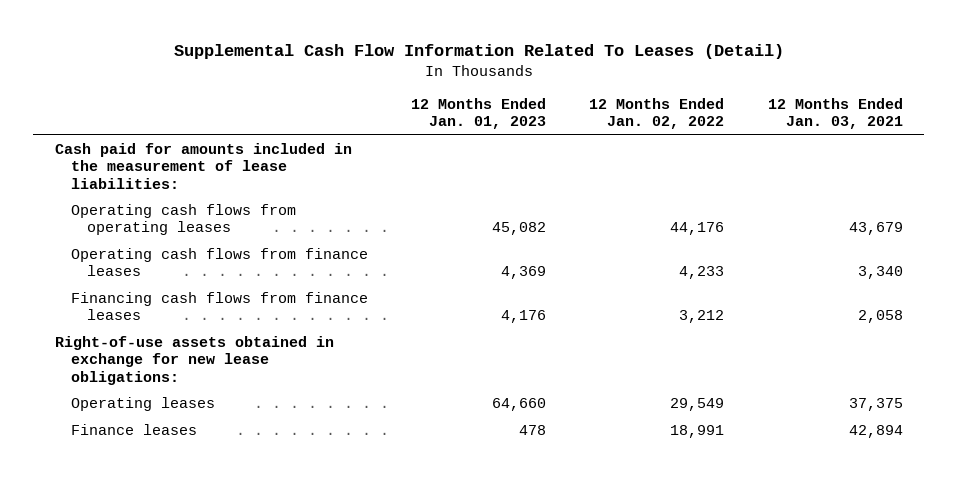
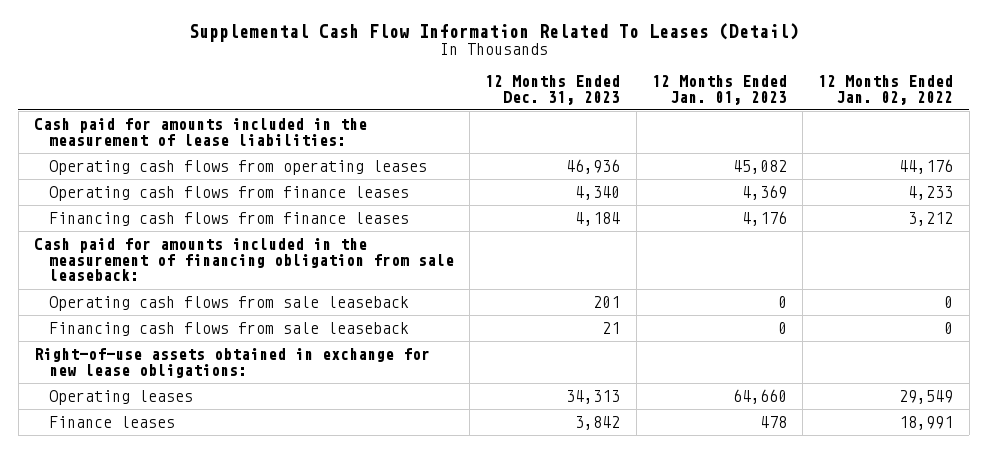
- | 12 Months Ended Jan. 01, 2023 | 12 Months Ended Jan. 02, 2022 | 12 Months Ended Jan. 03, 2021
+ | 12 Months Ended Dec. 31, 2023 | 12 Months Ended Jan. 01, 2023 | 12 Months Ended Jan. 02, 2022
+ Cash paid for amounts included in the measurement of financing obligation from sale leaseback:
+ Operating cash flows from sale leaseback | 201 | 0 | 0
+ Financing cash flows from sale leaseback | 21 | 0 | 0

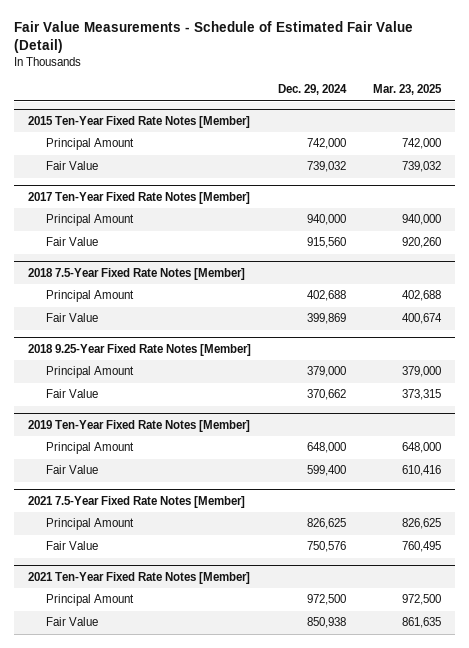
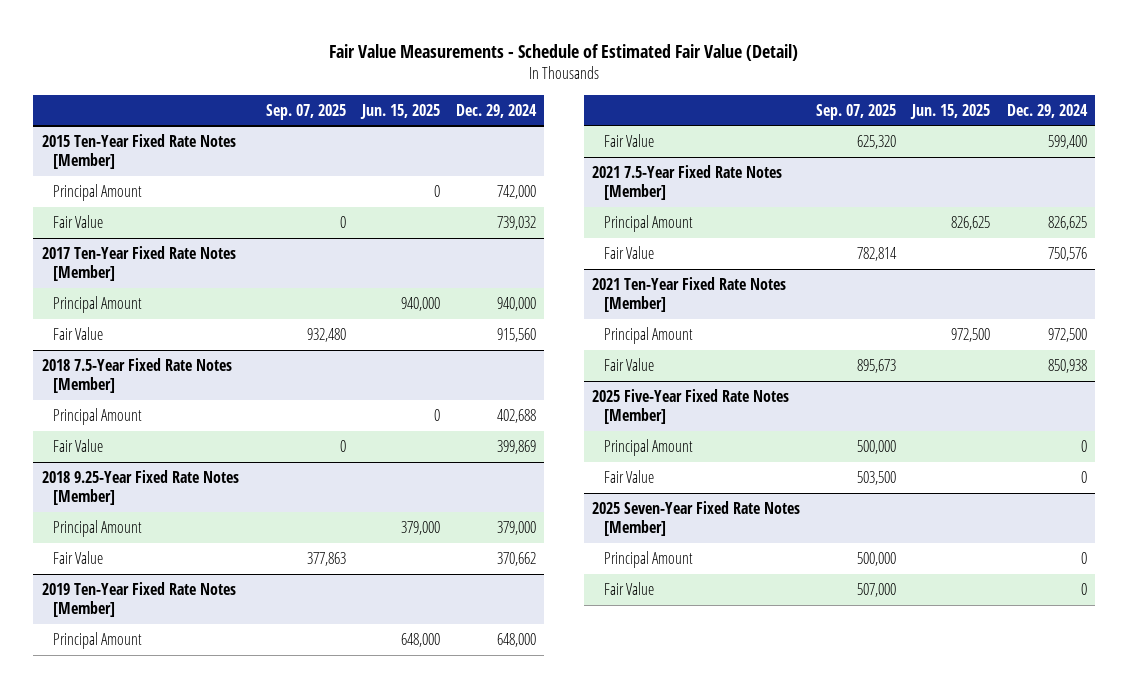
- | Dec. 29, 2024 | Mar. 23, 2025
+ | Sep. 07, 2025 | Jun. 15, 2025 | Dec. 29, 2024
+ 2025 Five-Year Fixed Rate Notes [Member]
+ Principal Amount | 500,000 | | 0
+ Fair Value | 503,500 | | 0
+ 2025 Seven-Year Fixed Rate Notes [Member]
+ Principal Amount | 500,000 | | 0
+ Fair Value | 507,000 | | 0

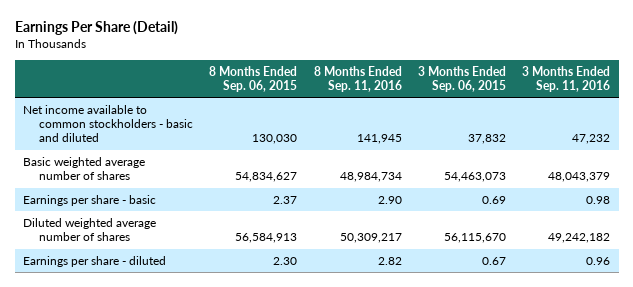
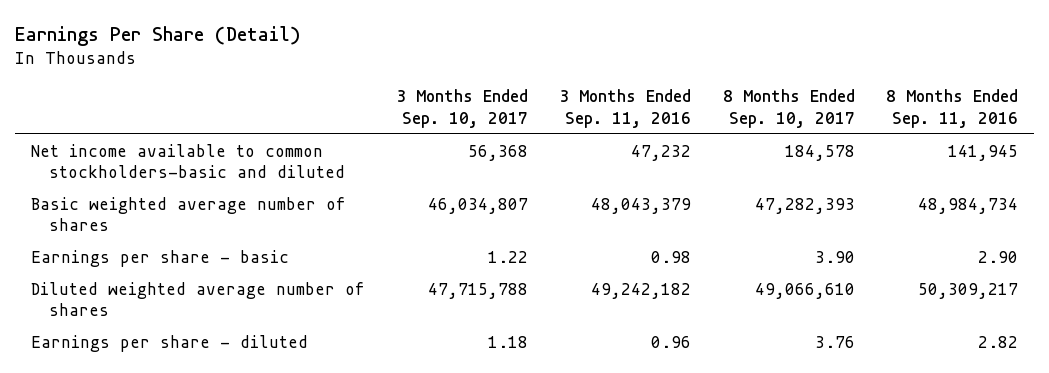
- | 8 Months Ended Sep. 06, 2015 | 8 Months Ended Sep. 11, 2016 | 3 Months Ended Sep. 06, 2015 | 3 Months Ended Sep. 11, 2016
+ | 3 Months Ended Sep. 10, 2017 | 3 Months Ended Sep. 11, 2016 | 8 Months Ended Sep. 10, 2017 | 8 Months Ended Sep. 11, 2016
- Net income available to common stockholders - basic and diluted | 130,030 | 141,945 | 37,832 | 47,232
+ Net income available to common stockholders-basic and diluted | 56,368 | 47,232 | 184,578 | 141,945

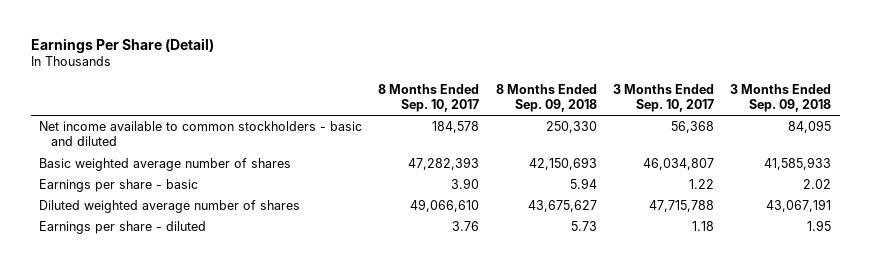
- | 3 Months Ended Sep. 10, 2017 | 3 Months Ended Sep. 11, 2016 | 8 Months Ended Sep. 10, 2017 | 8 Months Ended Sep. 11, 2016
+ | 8 Months Ended Sep. 10, 2017 | 8 Months Ended Sep. 09, 2018 | 3 Months Ended Sep. 10, 2017 | 3 Months Ended Sep. 09, 2018
- Net income available to common stockholders-basic and diluted | 56,368 | 47,232 | 184,578 | 141,945
+ Net income available to common stockholders - basic and diluted | 184,578 | 250,330 | 56,368 | 84,095

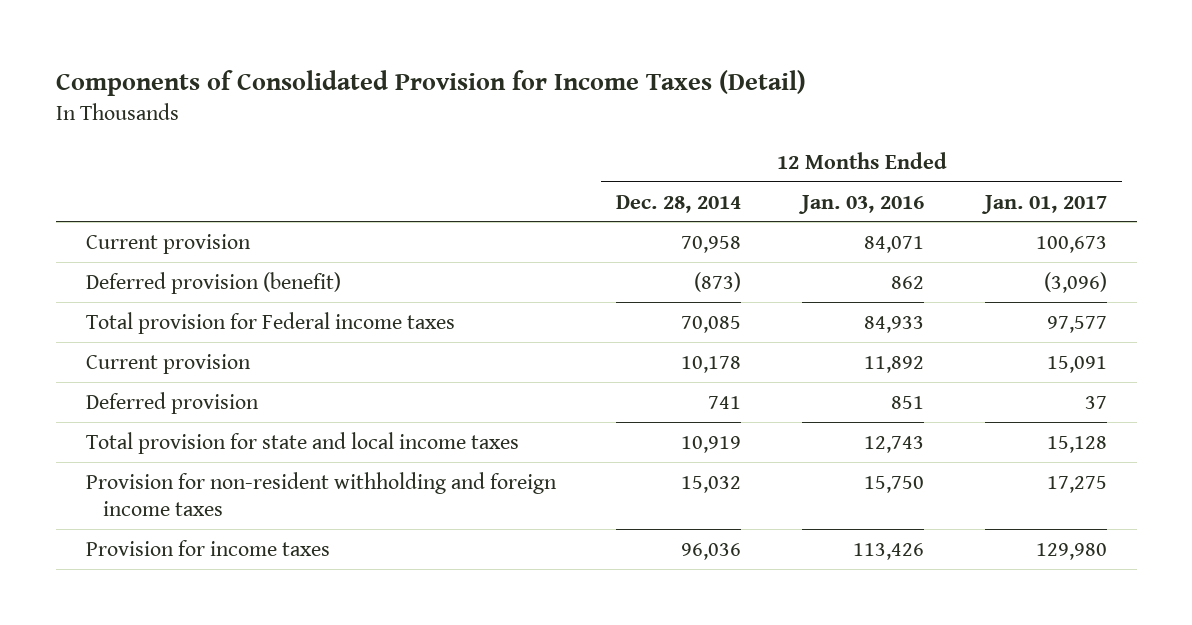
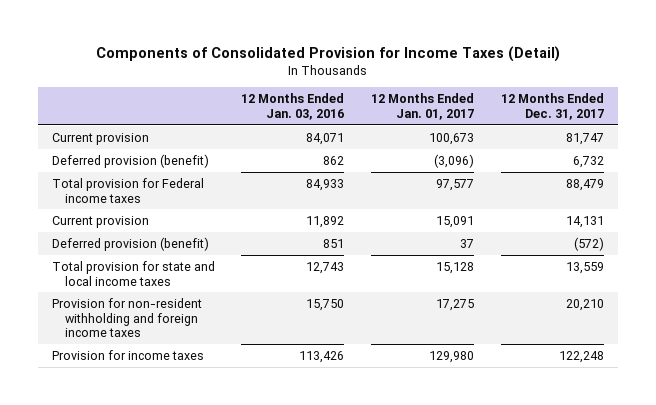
- | 12 Months Ended Dec. 28, 2014 | 12 Months Ended Jan. 03, 2016 | 12 Months Ended Jan. 01, 2017
+ | 12 Months Ended Jan. 03, 2016 | 12 Months Ended Jan. 01, 2017 | 12 Months Ended Dec. 31, 2017
- Deferred provision | 741 | 851 | 37
+ Deferred provision (benefit) | 851 | 37 | (572)

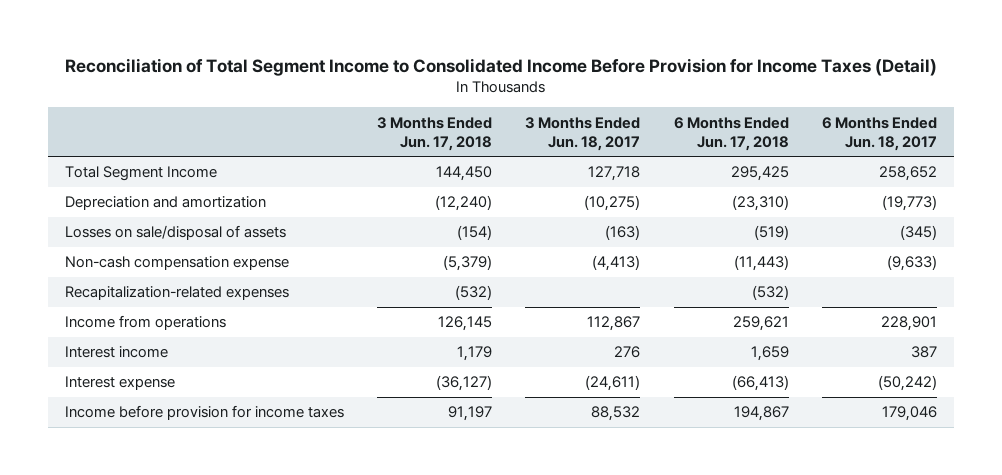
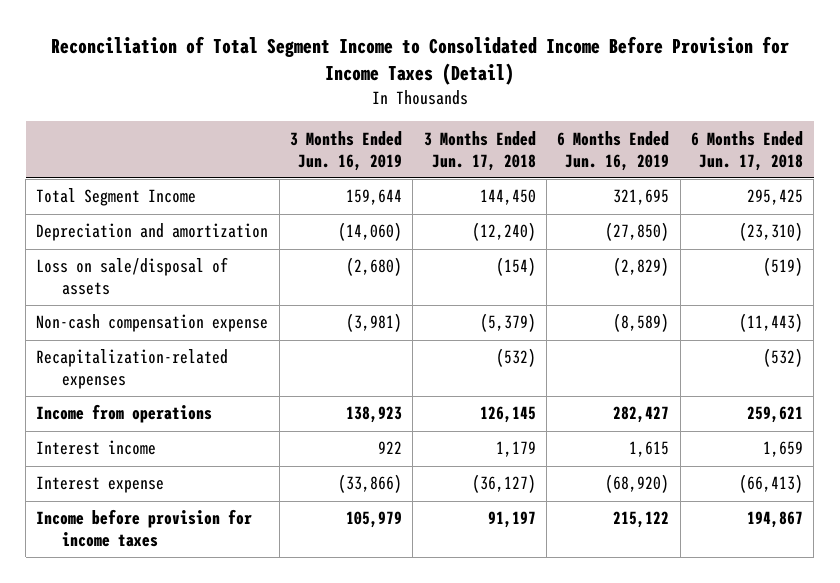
- | 3 Months Ended Jun. 17, 2018 | 3 Months Ended Jun. 18, 2017 | 6 Months Ended Jun. 17, 2018 | 6 Months Ended Jun. 18, 2017
+ | 3 Months Ended Jun. 16, 2019 | 3 Months Ended Jun. 17, 2018 | 6 Months Ended Jun. 16, 2019 | 6 Months Ended Jun. 17, 2018
- Losses on sale/disposal of assets | (154) | (163) | (519) | (345)
+ Loss on sale/disposal of assets | (2,680) | (154) | (2,829) | (519)

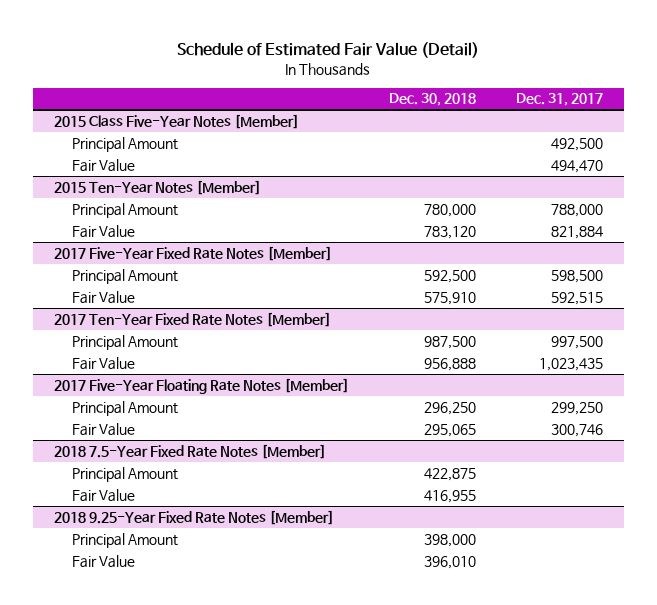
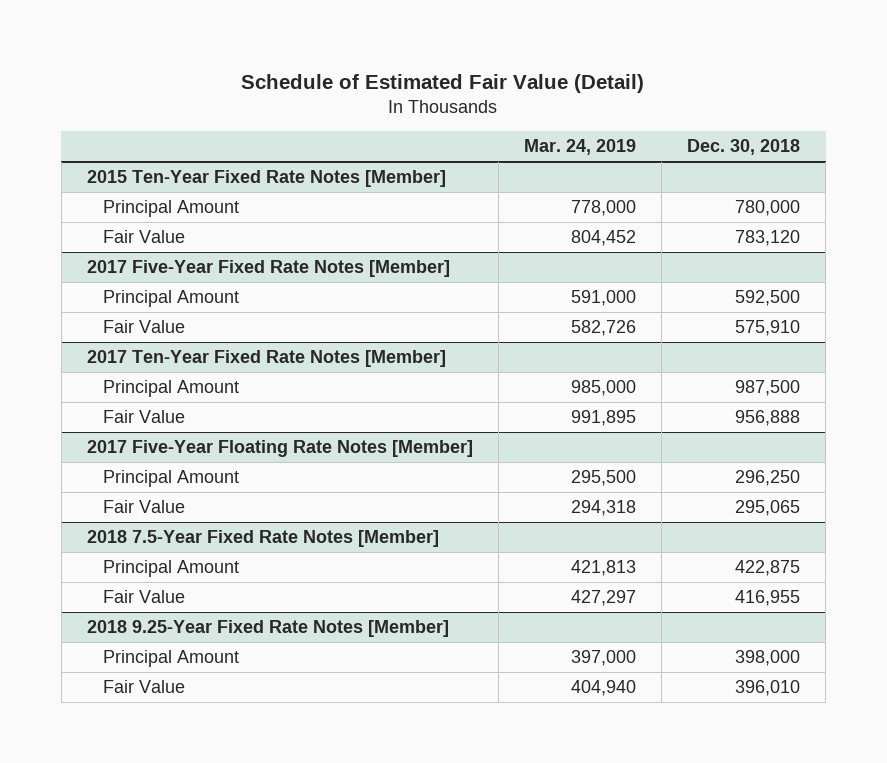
- | Dec. 30, 2018 | Dec. 31, 2017
+ | Mar. 24, 2019 | Dec. 30, 2018
- 2015 Class Five-Year Notes [Member]
- Principal Amount | | 492,500
- Fair Value | | 494,470
- 2015 Ten-Year Notes [Member]
+ 2015 Ten-Year Fixed Rate Notes [Member]

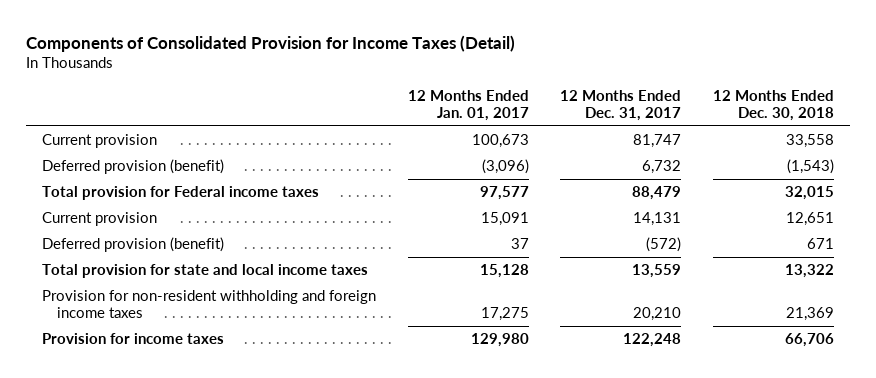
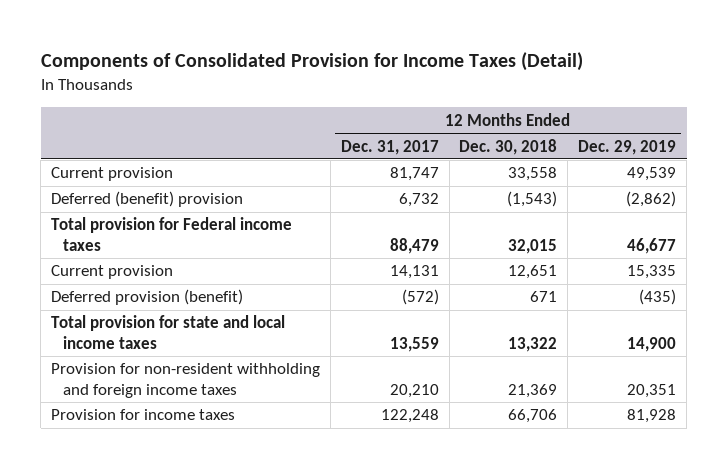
- | 12 Months Ended Jan. 01, 2017 | 12 Months Ended Dec. 31, 2017 | 12 Months Ended Dec. 30, 2018
+ | 12 Months Ended Dec. 31, 2017 | 12 Months Ended Dec. 30, 2018 | 12 Months Ended Dec. 29, 2019
- Deferred provision (benefit) | (3,096) | 6,732 | (1,543)
+ Deferred (benefit) provision | 6,732 | (1,543) | (2,862)

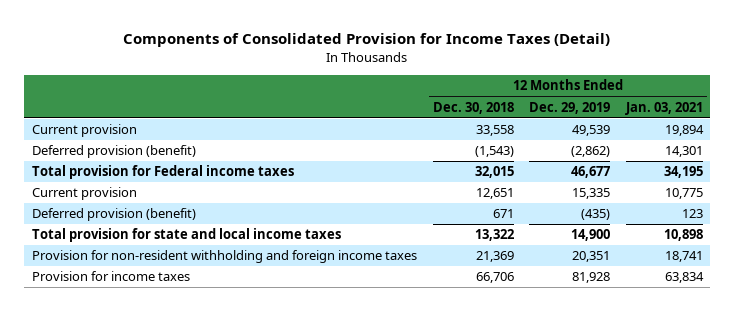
- | 12 Months Ended Dec. 31, 2017 | 12 Months Ended Dec. 30, 2018 | 12 Months Ended Dec. 29, 2019
+ | 12 Months Ended Dec. 30, 2018 | 12 Months Ended Dec. 29, 2019 | 12 Months Ended Jan. 03, 2021
- Deferred (benefit) provision | 6,732 | (1,543) | (2,862)
+ Deferred provision (benefit) | (1,543) | (2,862) | 14,301

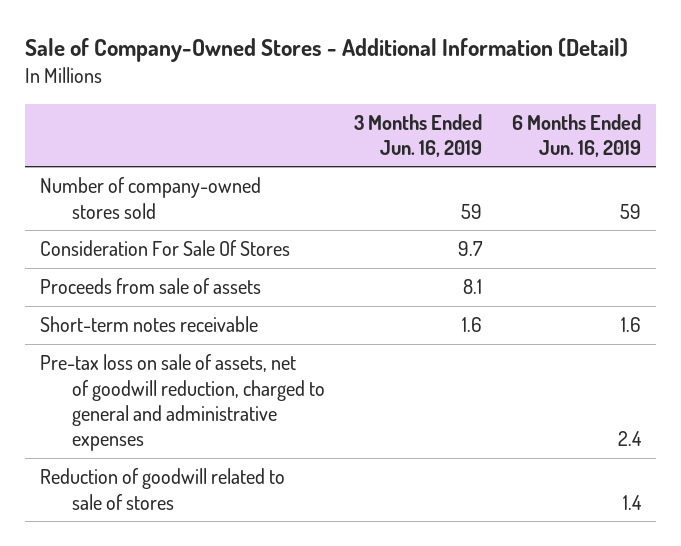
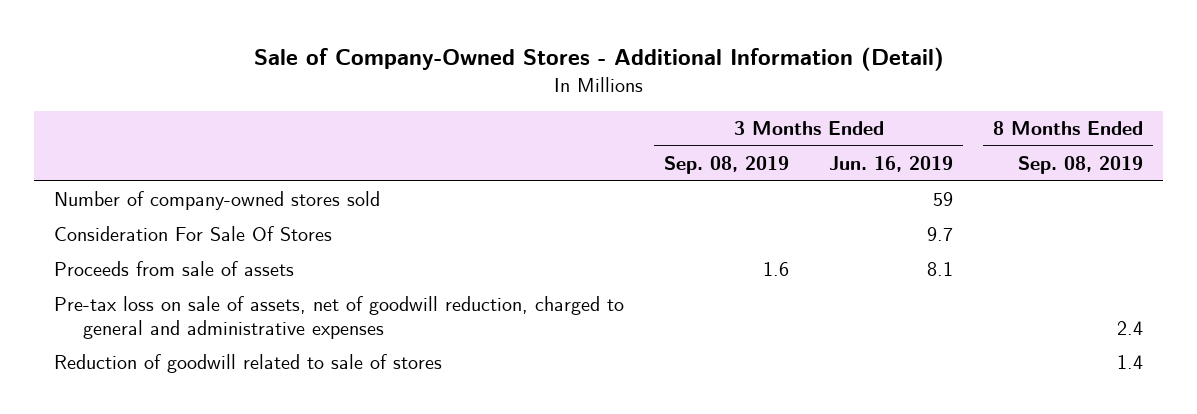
- | 3 Months Ended Jun. 16, 2019 | 6 Months Ended Jun. 16, 2019
+ | 3 Months Ended Sep. 08, 2019 | 3 Months Ended Jun. 16, 2019 | 8 Months Ended Sep. 08, 2019
- Short-term notes receivable | 1.6 | 1.6

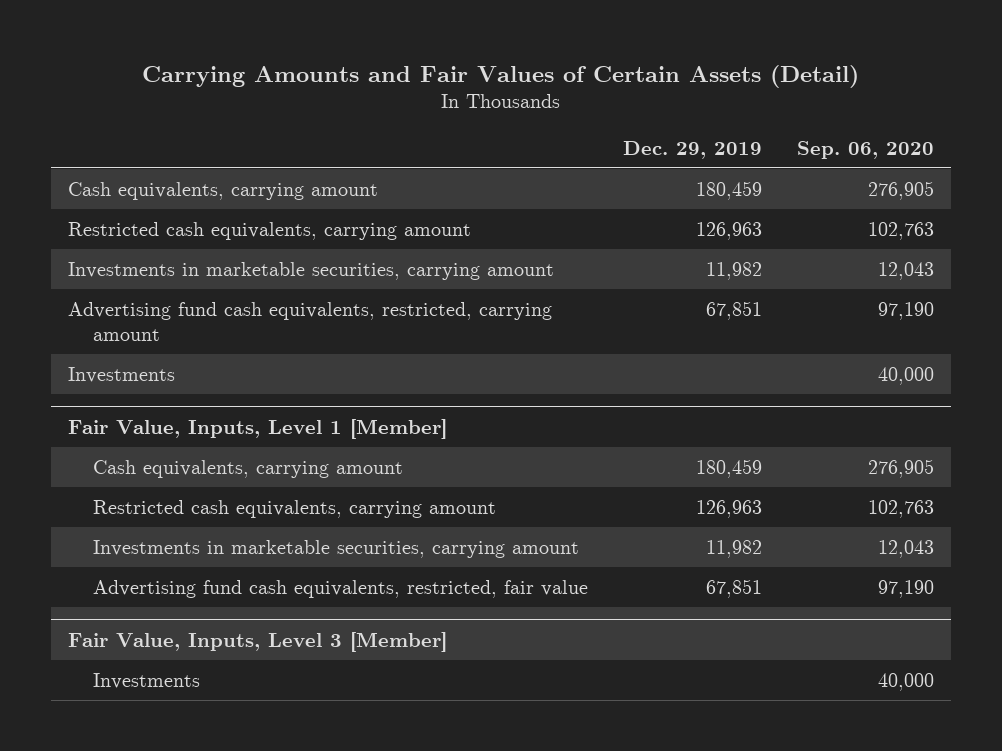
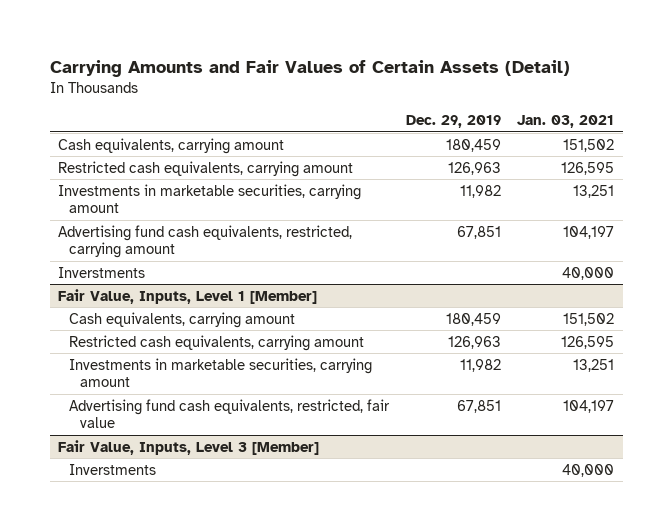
- | Dec. 29, 2019 | Sep. 06, 2020
+ | Dec. 29, 2019 | Jan. 03, 2021
- Investments | | 40,000
+ Inverstments | | 40,000
@ Fair Value, Inputs, Level 3 [Member]
- Investments | | 40,000
+ Inverstments | | 40,000

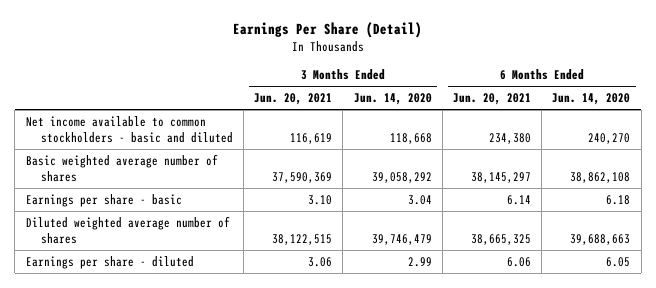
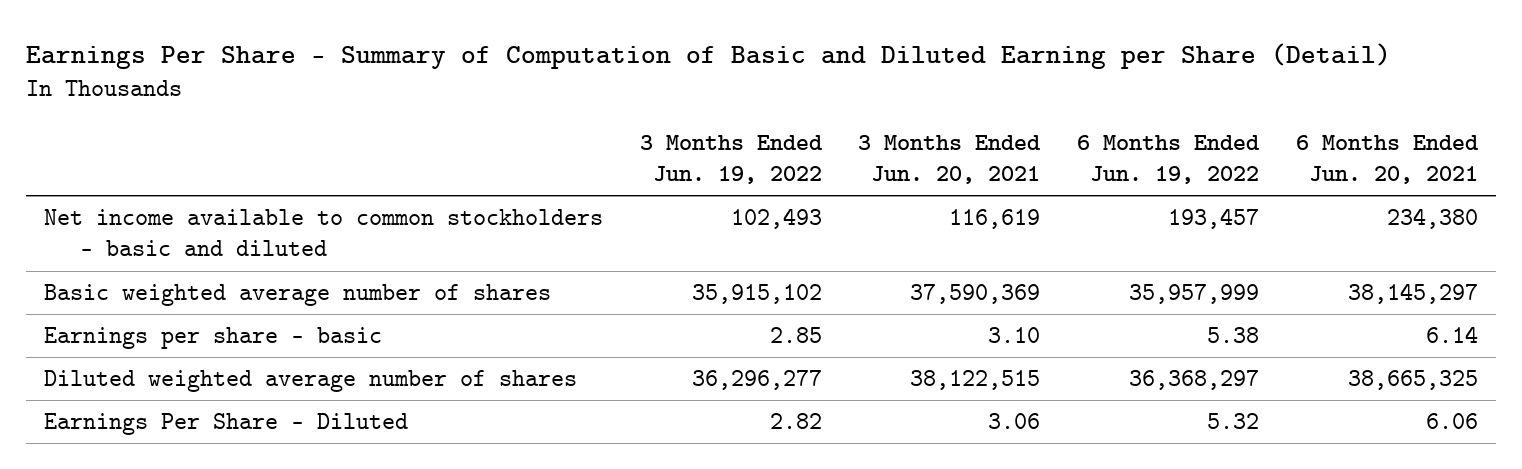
- Earnings Per Share (Detail)
+ Earnings Per Share - Summary of Computation of Basic and Diluted Earning per Share (Detail)
- | 3 Months Ended Jun. 20, 2021 | 3 Months Ended Jun. 14, 2020 | 6 Months Ended Jun. 20, 2021 | 6 Months Ended Jun. 14, 2020
+ | 3 Months Ended Jun. 19, 2022 | 3 Months Ended Jun. 20, 2021 | 6 Months Ended Jun. 19, 2022 | 6 Months Ended Jun. 20, 2021
- Earnings per share - diluted | 3.06 | 2.99 | 6.06 | 6.05
+ Earnings Per Share - Diluted | 2.82 | 3.06 | 5.32 | 6.06

